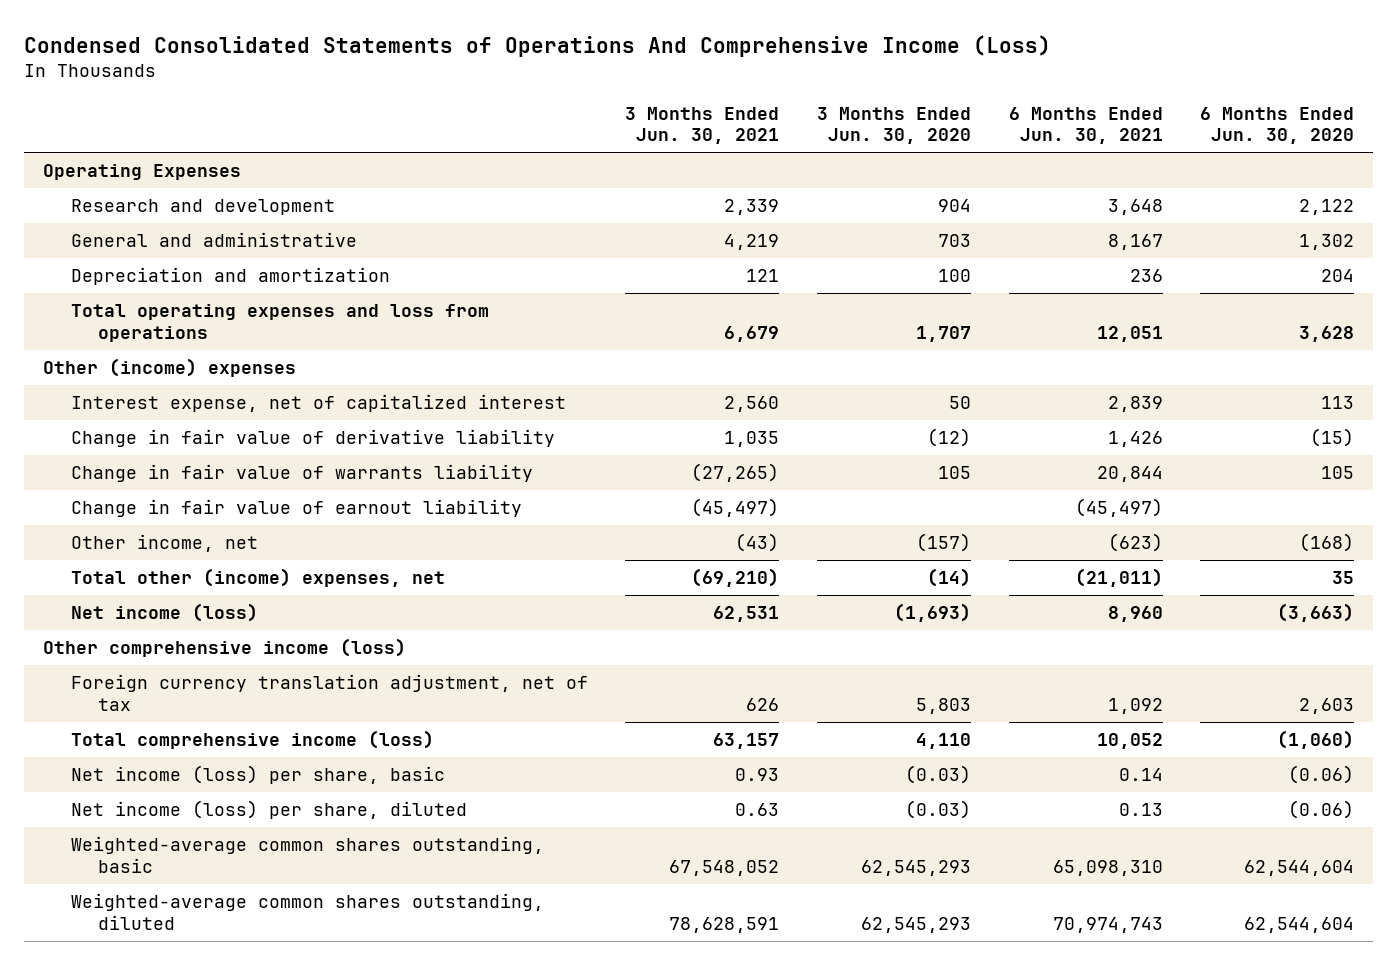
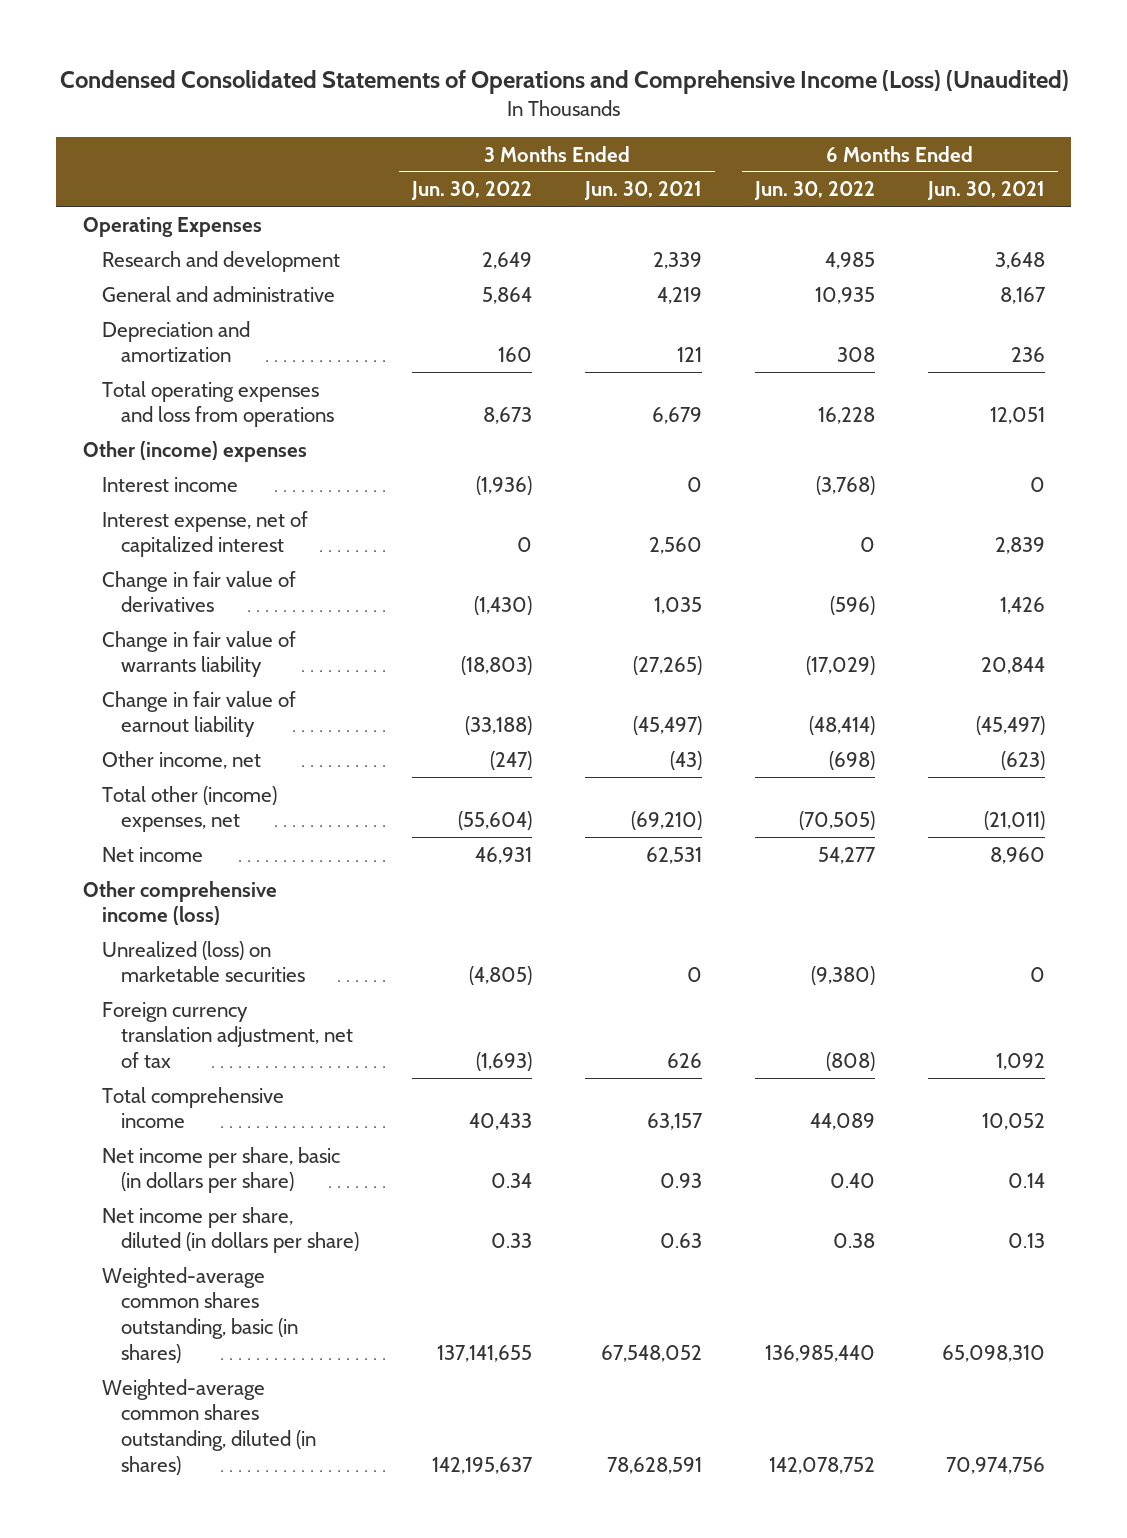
- Condensed Consolidated Statements of Operations And Comprehensive Income (Loss)
+ Condensed Consolidated Statements of Operations and Comprehensive Income (Loss) (Unaudited)
- | 3 Months Ended Jun. 30, 2021 | 3 Months Ended Jun. 30, 2020 | 6 Months Ended Jun. 30, 2021 | 6 Months Ended Jun. 30, 2020
+ | 3 Months Ended Jun. 30, 2022 | 3 Months Ended Jun. 30, 2021 | 6 Months Ended Jun. 30, 2022 | 6 Months Ended Jun. 30, 2021
+ Interest income | (1,936) | 0 | (3,768) | 0
- Change in fair value of derivative liability | 1,035 | (12) | 1,426 | (15)
+ Change in fair value of derivatives | (1,430) | 1,035 | (596) | 1,426
- Net income (loss) | 62,531 | (1,693) | 8,960 | (3,663)
+ Net income | 46,931 | 62,531 | 54,277 | 8,960
+ Unrealized (loss) on marketable securities | (4,805) | 0 | (9,380) | 0
- Total comprehensive income (loss) | 63,157 | 4,110 | 10,052 | (1,060)
- Net income (loss) per share, basic | 0.93 | (0.03) | 0.14 | (0.06)
- Net income (loss) per share, diluted | 0.63 | (0.03) | 0.13 | (0.06)
- Weighted-average common shares outstanding, basic | 67,548,052 | 62,545,293 | 65,098,310 | 62,544,604
- Weighted-average common shares outstanding, diluted | 78,628,591 | 62,545,293 | 70,974,743 | 62,544,604
+ Total comprehensive income | 40,433 | 63,157 | 44,089 | 10,052
+ Net income per share, basic (in dollars per share) | 0.34 | 0.93 | 0.40 | 0.14
+ Net income per share, diluted (in dollars per share) | 0.33 | 0.63 | 0.38 | 0.13
+ Weighted-average common shares outstanding, basic (in shares) | 137,141,655 | 67,548,052 | 136,985,440 | 65,098,310
+ Weighted-average common shares outstanding, diluted (in shares) | 142,195,637 | 78,628,591 | 142,078,752 | 70,974,756

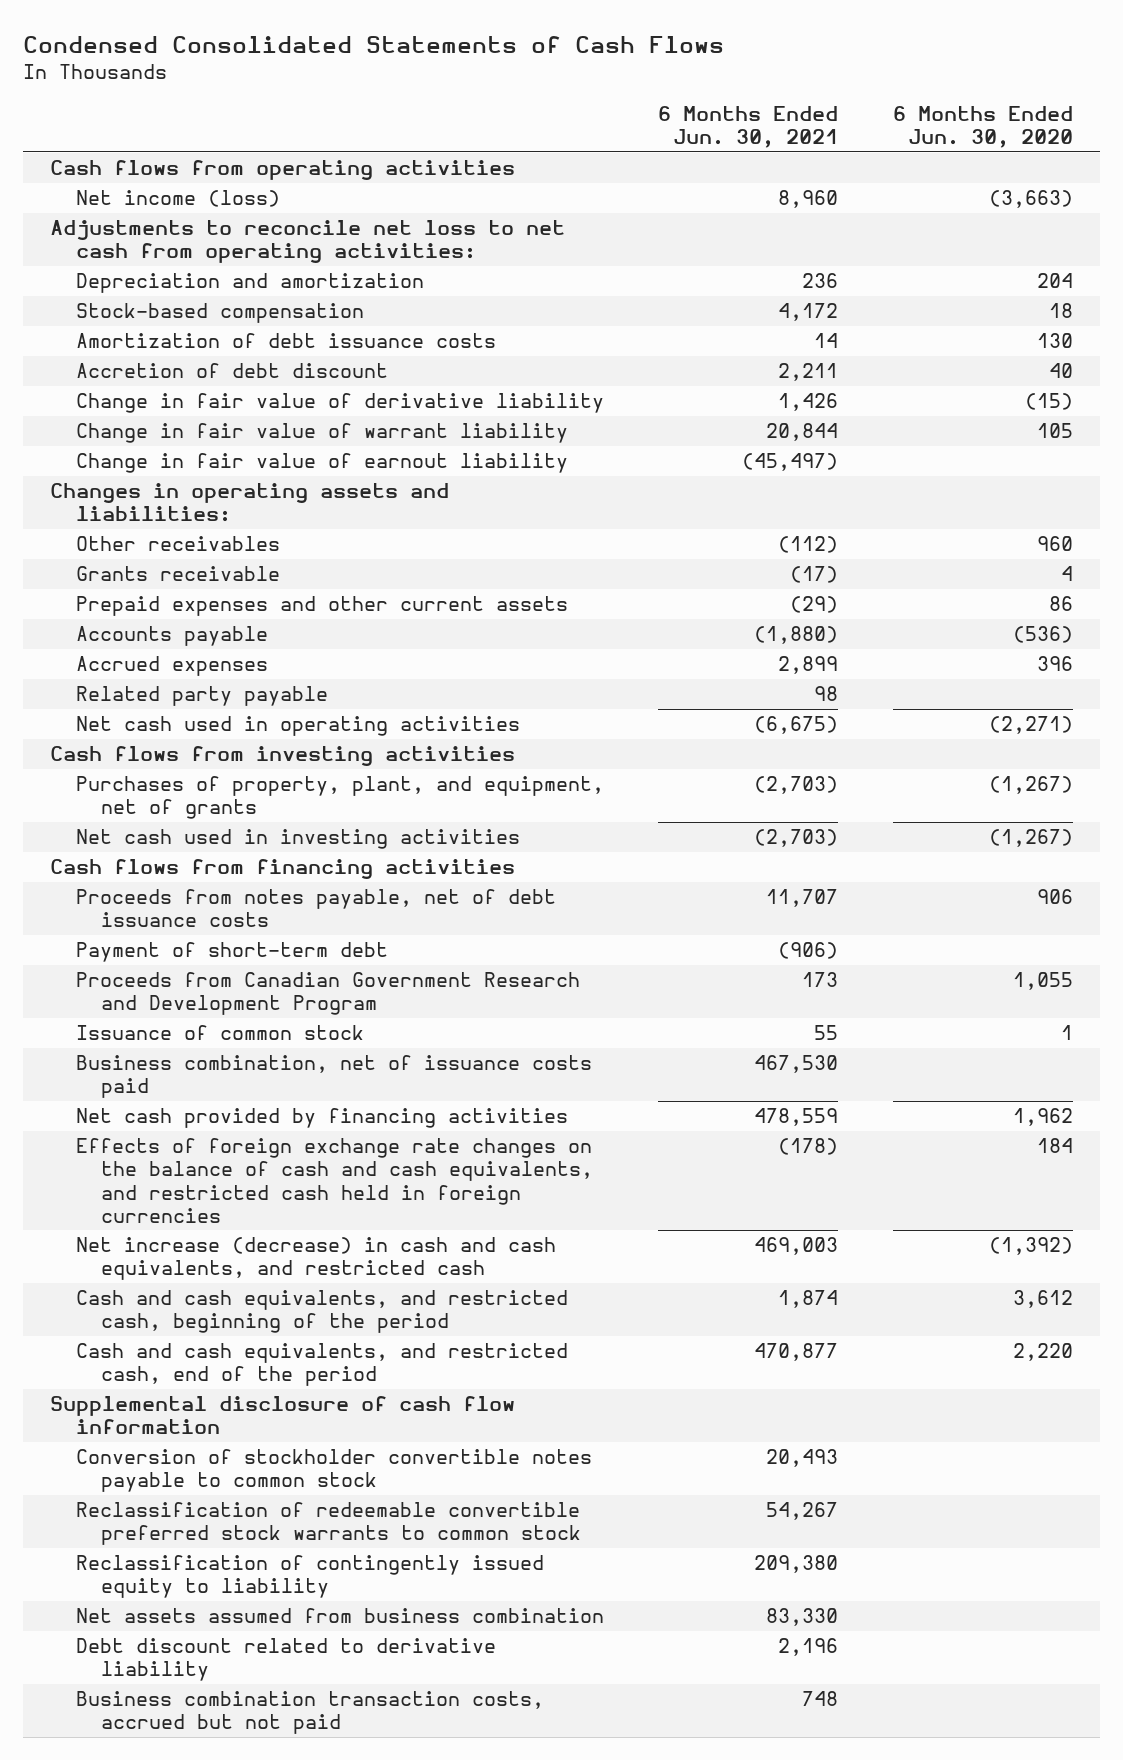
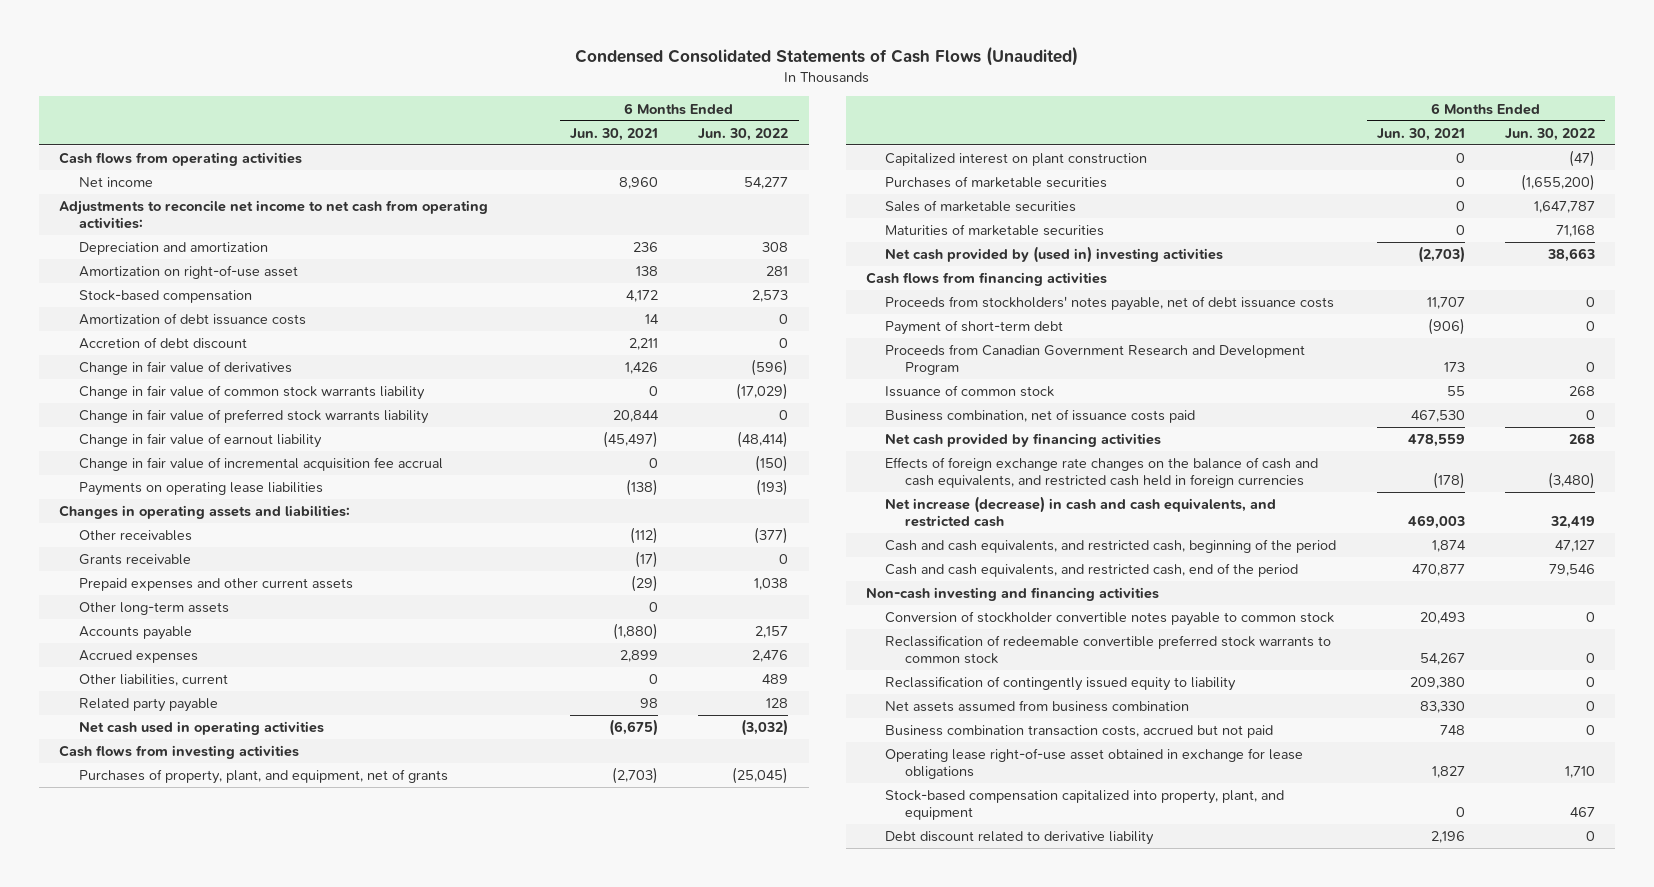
- Condensed Consolidated Statements of Cash Flows
+ Condensed Consolidated Statements of Cash Flows (Unaudited)
- | 6 Months Ended Jun. 30, 2021 | 6 Months Ended Jun. 30, 2020
+ | 6 Months Ended Jun. 30, 2021 | 6 Months Ended Jun. 30, 2022
- Net income (loss) | 8,960 | (3,663)
- Adjustments to reconcile net loss to net cash from operating activities:
+ Net income | 8,960 | 54,277
+ Adjustments to reconcile net income to net cash from operating activities:
+ Amortization on right-of-use asset | 138 | 281
- Change in fair value of derivative liability | 1,426 | (15)
- Change in fair value of warrant liability | 20,844 | 105
+ Change in fair value of derivatives | 1,426 | (596)
+ Change in fair value of common stock warrants liability | 0 | (17,029)
+ Change in fair value of preferred stock warrants liability | 20,844 | 0
+ Change in fair value of incremental acquisition fee accrual | 0 | (150)
+ Payments on operating lease liabilities | (138) | (193)
+ Other long-term assets | 0 |
+ Other liabilities, current | 0 | 489
- Net cash used in investing activities | (2,703) | (1,267)
+ Capitalized interest on plant construction | 0 | (47)
+ Purchases of marketable securities | 0 | (1,655,200)
+ Sales of marketable securities | 0 | 1,647,787
+ Maturities of marketable securities | 0 | 71,168
+ Net cash provided by (used in) investing activities | (2,703) | 38,663
- Proceeds from notes payable, net of debt issuance costs | 11,707 | 906
+ Proceeds from stockholders' notes payable, net of debt issuance costs | 11,707 | 0
- Supplemental disclosure of cash flow information
+ Non-cash investing and financing activities
+ Operating lease right-of-use asset obtained in exchange for lease obligations | 1,827 | 1,710
+ Stock-based compensation capitalized into property, plant, and equipment | 0 | 467
moved down: Debt discount related to derivative liability | 2,196 | 0

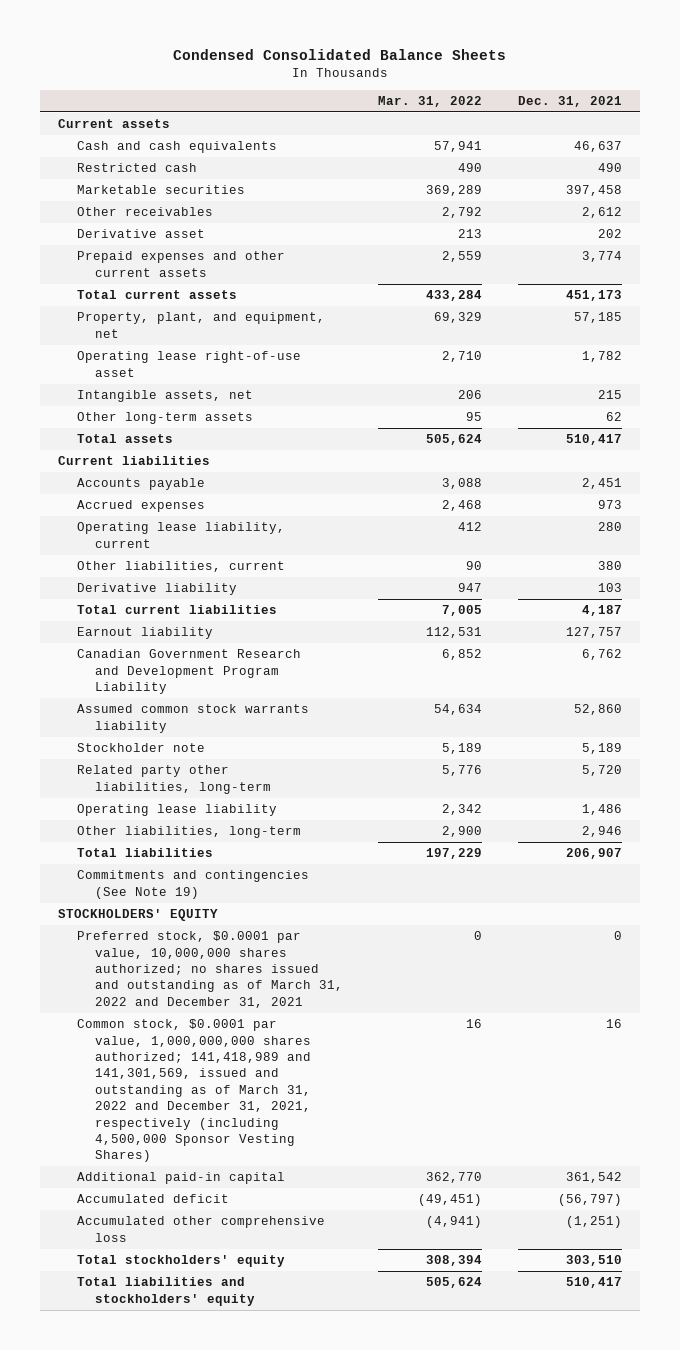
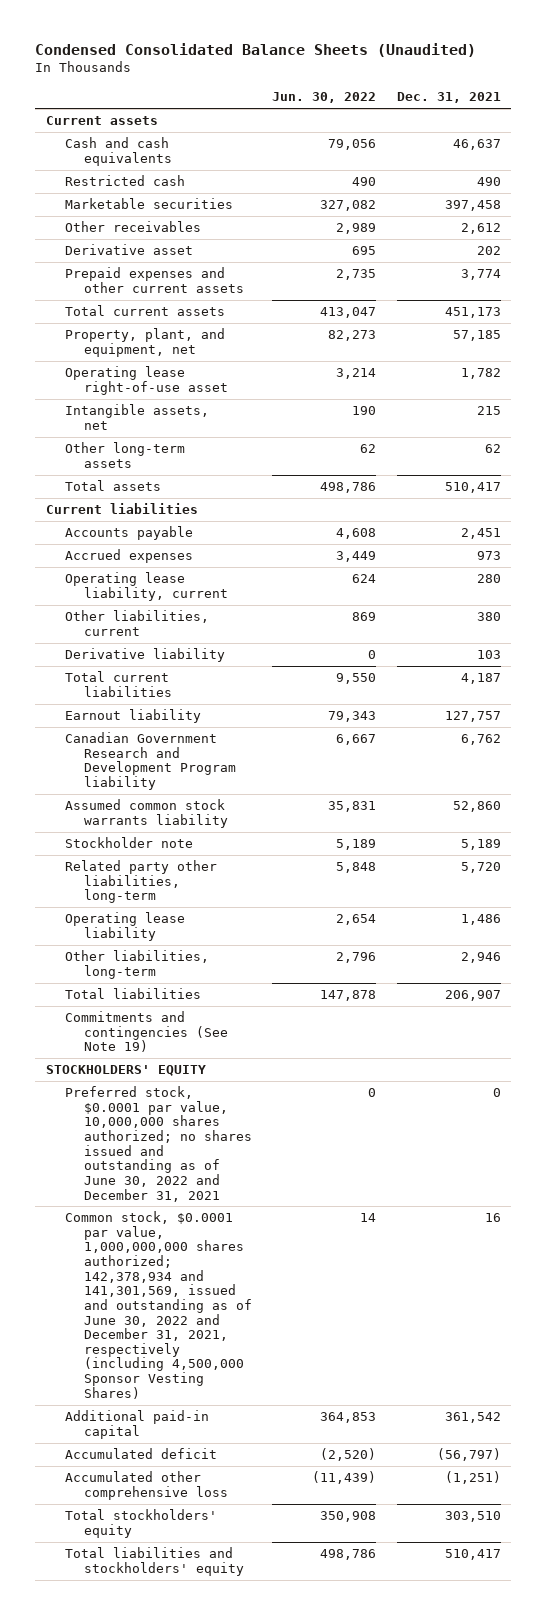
- Condensed Consolidated Balance Sheets
+ Condensed Consolidated Balance Sheets (Unaudited)
- | Mar. 31, 2022 | Dec. 31, 2021
+ | Jun. 30, 2022 | Dec. 31, 2021
- Canadian Government Research and Development Program Liability | 6,852 | 6,762
+ Canadian Government Research and Development Program liability | 6,667 | 6,762
- Preferred stock, $0.0001 par value, 10,000,000 shares authorized; no shares issued and outstanding as of March 31, 2022 and December 31, 2021 | 0 | 0
- Common stock, $0.0001 par value, 1,000,000,000 shares authorized; 141,418,989 and 141,301,569, issued and outstanding as of March 31, 2022 and December 31, 2021, respectively (including 4,500,000 Sponsor Vesting Shares) | 16 | 16
+ Preferred stock, $0.0001 par value, 10,000,000 shares authorized; no shares issued and outstanding as of June 30, 2022 and December 31, 2021 | 0 | 0
+ Common stock, $0.0001 par value, 1,000,000,000 shares authorized; 142,378,934 and 141,301,569, issued and outstanding as of June 30, 2022 and December 31, 2021, respectively (including 4,500,000 Sponsor Vesting Shares) | 14 | 16

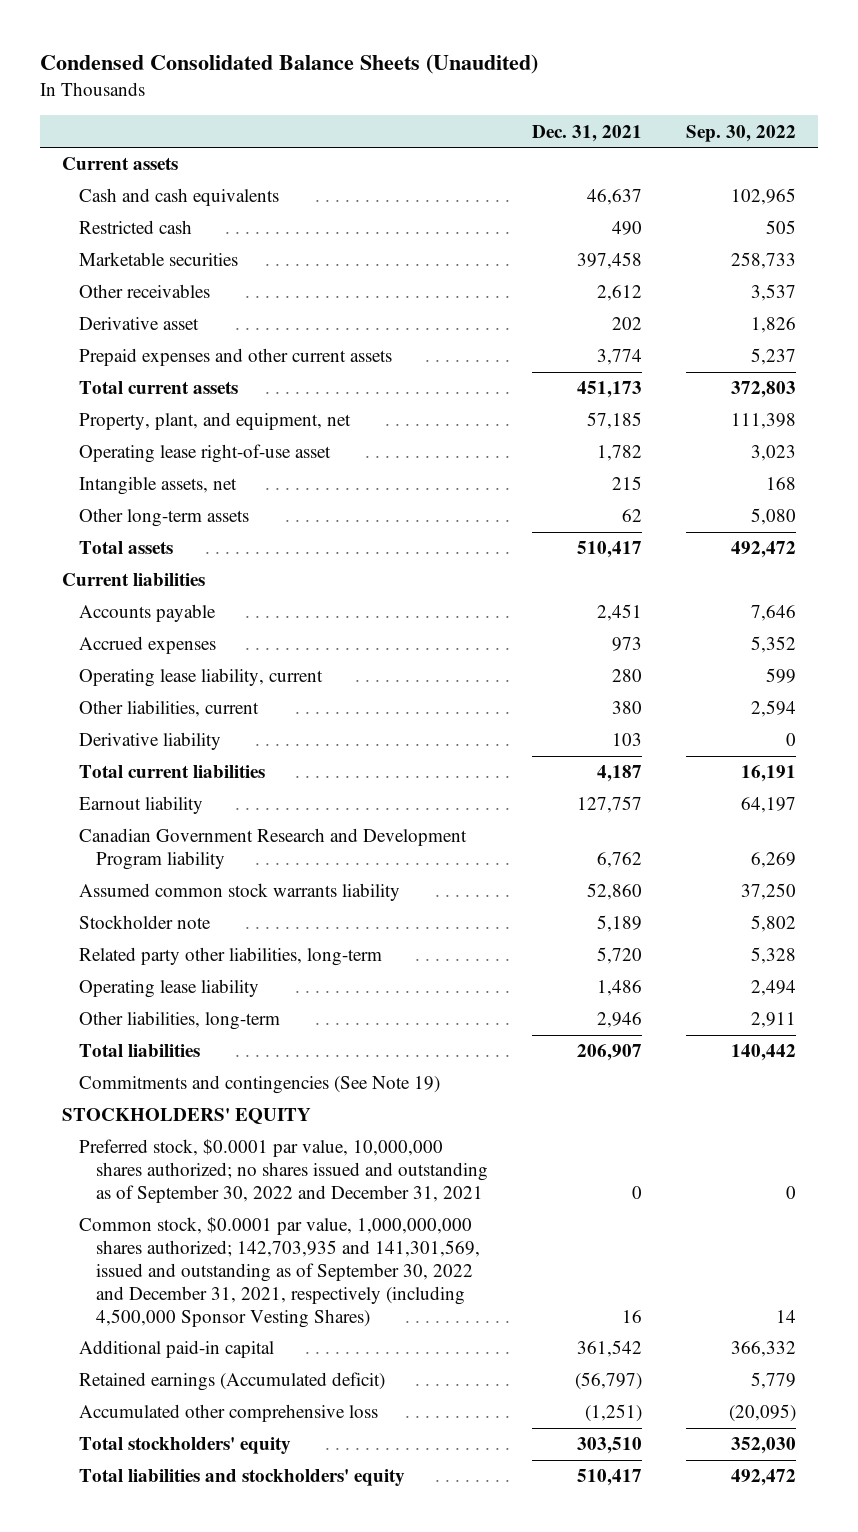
- | Jun. 30, 2022 | Dec. 31, 2021
+ | Dec. 31, 2021 | Sep. 30, 2022
- Preferred stock, $0.0001 par value, 10,000,000 shares authorized; no shares issued and outstanding as of June 30, 2022 and December 31, 2021 | 0 | 0
- Common stock, $0.0001 par value, 1,000,000,000 shares authorized; 142,378,934 and 141,301,569, issued and outstanding as of June 30, 2022 and December 31, 2021, respectively (including 4,500,000 Sponsor Vesting Shares) | 14 | 16
+ Preferred stock, $0.0001 par value, 10,000,000 shares authorized; no shares issued and outstanding as of September 30, 2022 and December 31, 2021 | 0 | 0
+ Common stock, $0.0001 par value, 1,000,000,000 shares authorized; 142,703,935 and 141,301,569, issued and outstanding as of September 30, 2022 and December 31, 2021, respectively (including 4,500,000 Sponsor Vesting Shares) | 16 | 14
- Accumulated deficit | (2,520) | (56,797)
+ Retained earnings (Accumulated deficit) | (56,797) | 5,779

